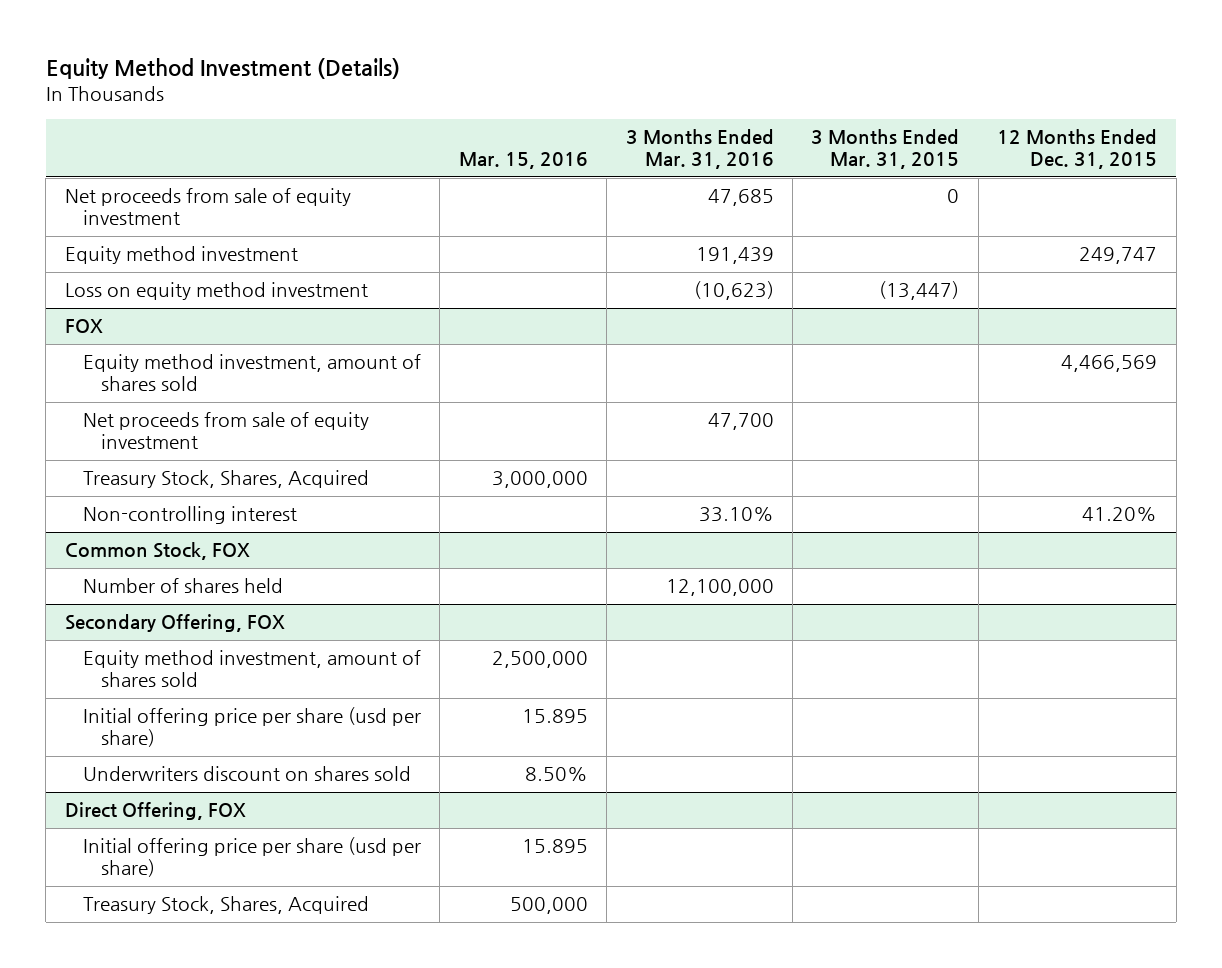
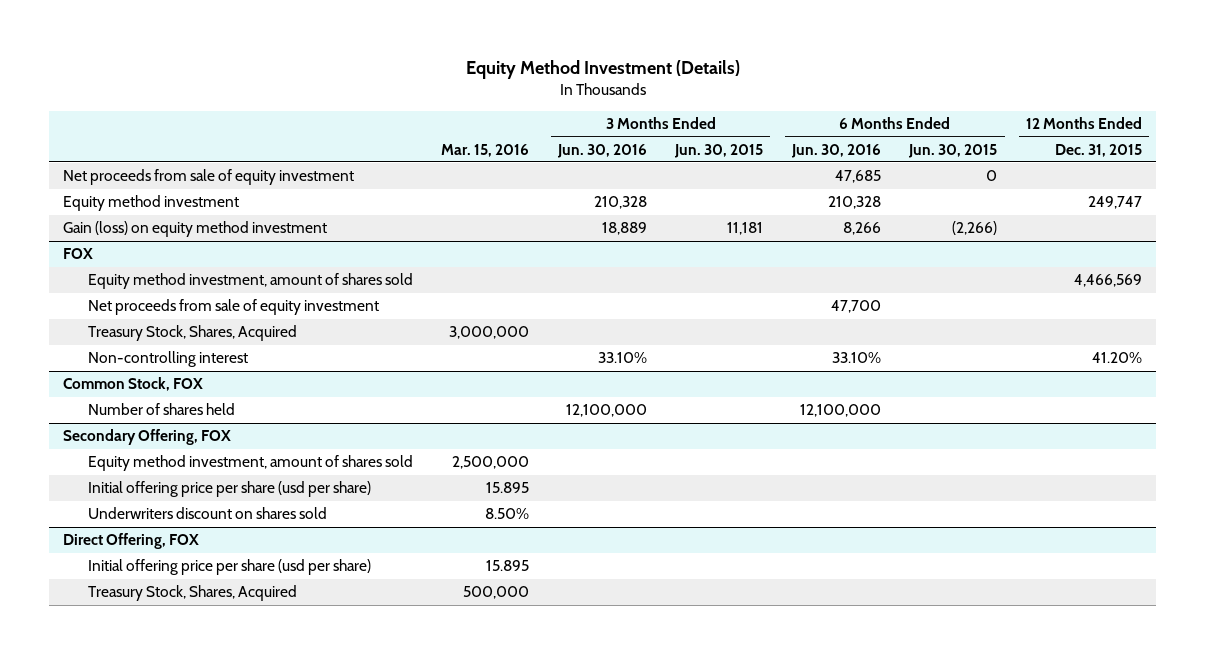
- | Mar. 15, 2016 | 3 Months Ended Mar. 31, 2016 | 3 Months Ended Mar. 31, 2015 | 12 Months Ended Dec. 31, 2015
+ | Mar. 15, 2016 | 3 Months Ended Jun. 30, 2016 | 3 Months Ended Jun. 30, 2015 | 6 Months Ended Jun. 30, 2016 | 6 Months Ended Jun. 30, 2015 | 12 Months Ended Dec. 31, 2015
- Loss on equity method investment | | (10,623) | (13,447) |
+ Gain (loss) on equity method investment | | 18,889 | 11,181 | 8,266 | (2,266) |

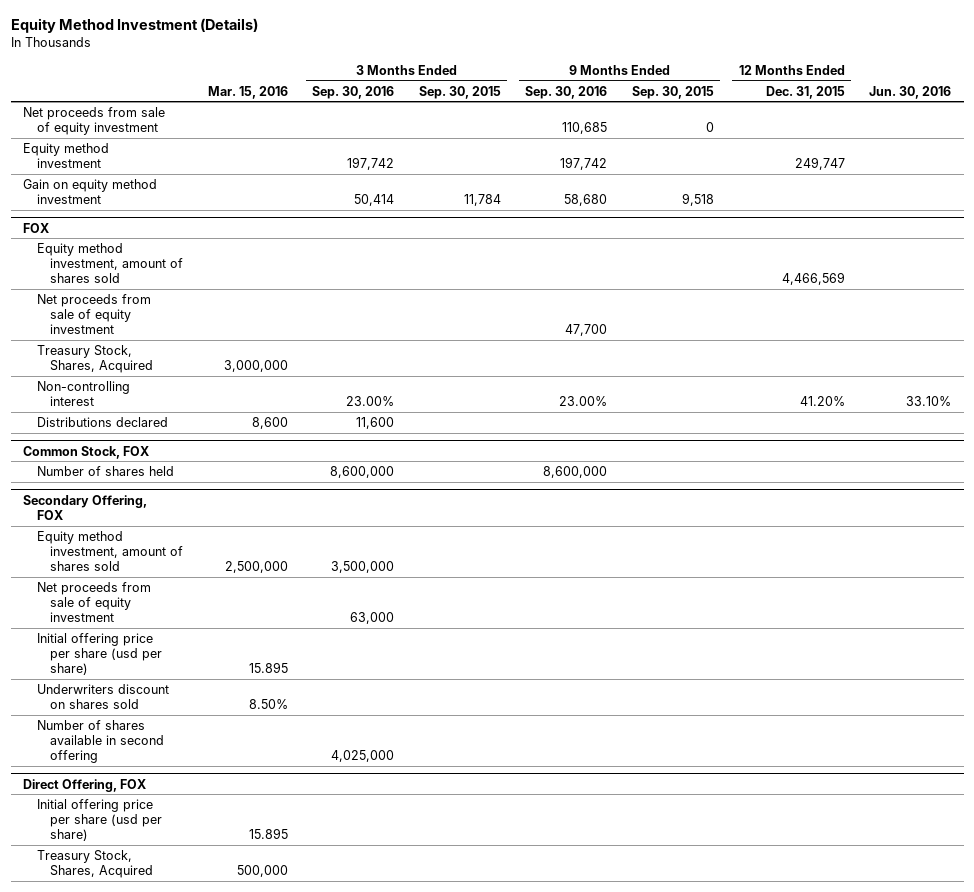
- | Mar. 15, 2016 | 3 Months Ended Jun. 30, 2016 | 3 Months Ended Jun. 30, 2015 | 6 Months Ended Jun. 30, 2016 | 6 Months Ended Jun. 30, 2015 | 12 Months Ended Dec. 31, 2015
+ | Mar. 15, 2016 | 3 Months Ended Sep. 30, 2016 | 3 Months Ended Sep. 30, 2015 | 9 Months Ended Sep. 30, 2016 | 9 Months Ended Sep. 30, 2015 | 12 Months Ended Dec. 31, 2015 | Jun. 30, 2016
- Gain (loss) on equity method investment | | 18,889 | 11,181 | 8,266 | (2,266) |
+ Gain on equity method investment | | 50,414 | 11,784 | 58,680 | 9,518 | |
@ FOX
+ Distributions declared | 8,600 | 11,600 | | | | |
@ Secondary Offering, FOX
+ Net proceeds from sale of equity investment | | 63,000 | | | | |
+ Number of shares available in second offering | | 4,025,000 | | | | |

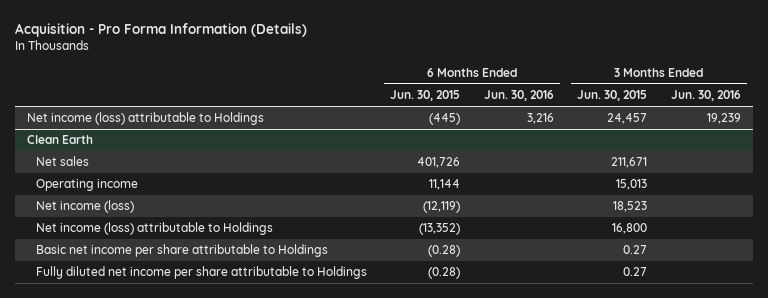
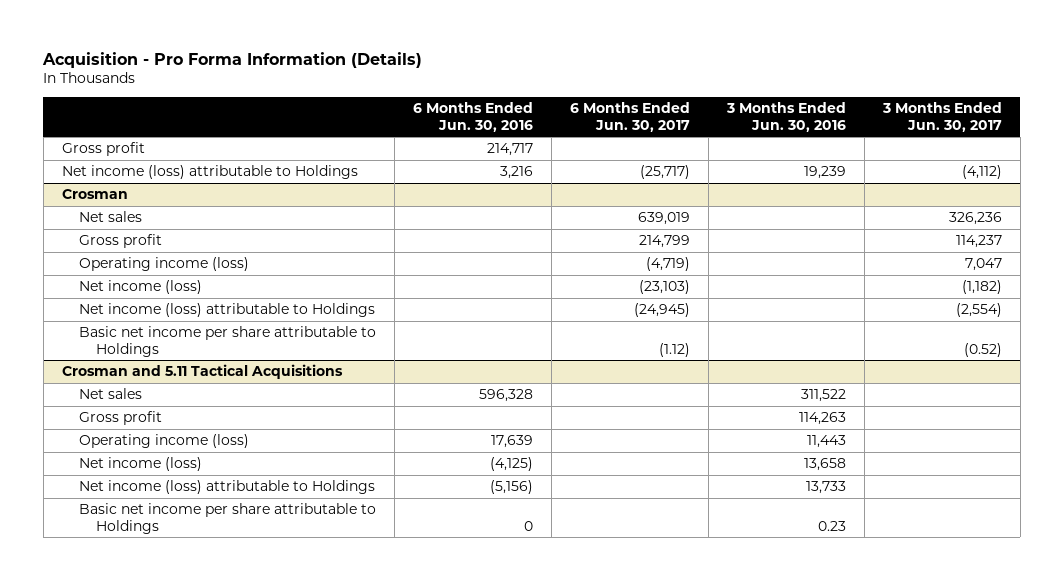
- | 6 Months Ended Jun. 30, 2015 | 6 Months Ended Jun. 30, 2016 | 3 Months Ended Jun. 30, 2015 | 3 Months Ended Jun. 30, 2016
+ | 6 Months Ended Jun. 30, 2016 | 6 Months Ended Jun. 30, 2017 | 3 Months Ended Jun. 30, 2016 | 3 Months Ended Jun. 30, 2017
+ Gross profit | 214,717 | | |
- Clean Earth
- Net sales | 401,726 | | 211,671 |
- Operating income | 11,144 | | 15,013 |
- Net income (loss) | (12,119) | | 18,523 |
- Net income (loss) attributable to Holdings | (13,352) | | 16,800 |
- Basic net income per share attributable to Holdings | (0.28) | | 0.27 |
- Fully diluted net income per share attributable to Holdings | (0.28) | | 0.27 |
+ Crosman
+ Net sales | | 639,019 | | 326,236
+ Gross profit | | 214,799 | | 114,237
+ Operating income (loss) | | (4,719) | | 7,047
+ Net income (loss) | | (23,103) | | (1,182)
+ Net income (loss) attributable to Holdings | | (24,945) | | (2,554)
+ Basic net income per share attributable to Holdings | | (1.12) | | (0.52)
+ Crosman and 5.11 Tactical Acquisitions
+ Net sales | 596,328 | | 311,522 |
+ Gross profit | | | 114,263 |
+ Operating income (loss) | 17,639 | | 11,443 |
+ Net income (loss) | (4,125) | | 13,658 |
+ Net income (loss) attributable to Holdings | (5,156) | | 13,733 |
+ Basic net income per share attributable to Holdings | 0 | | 0.23 |

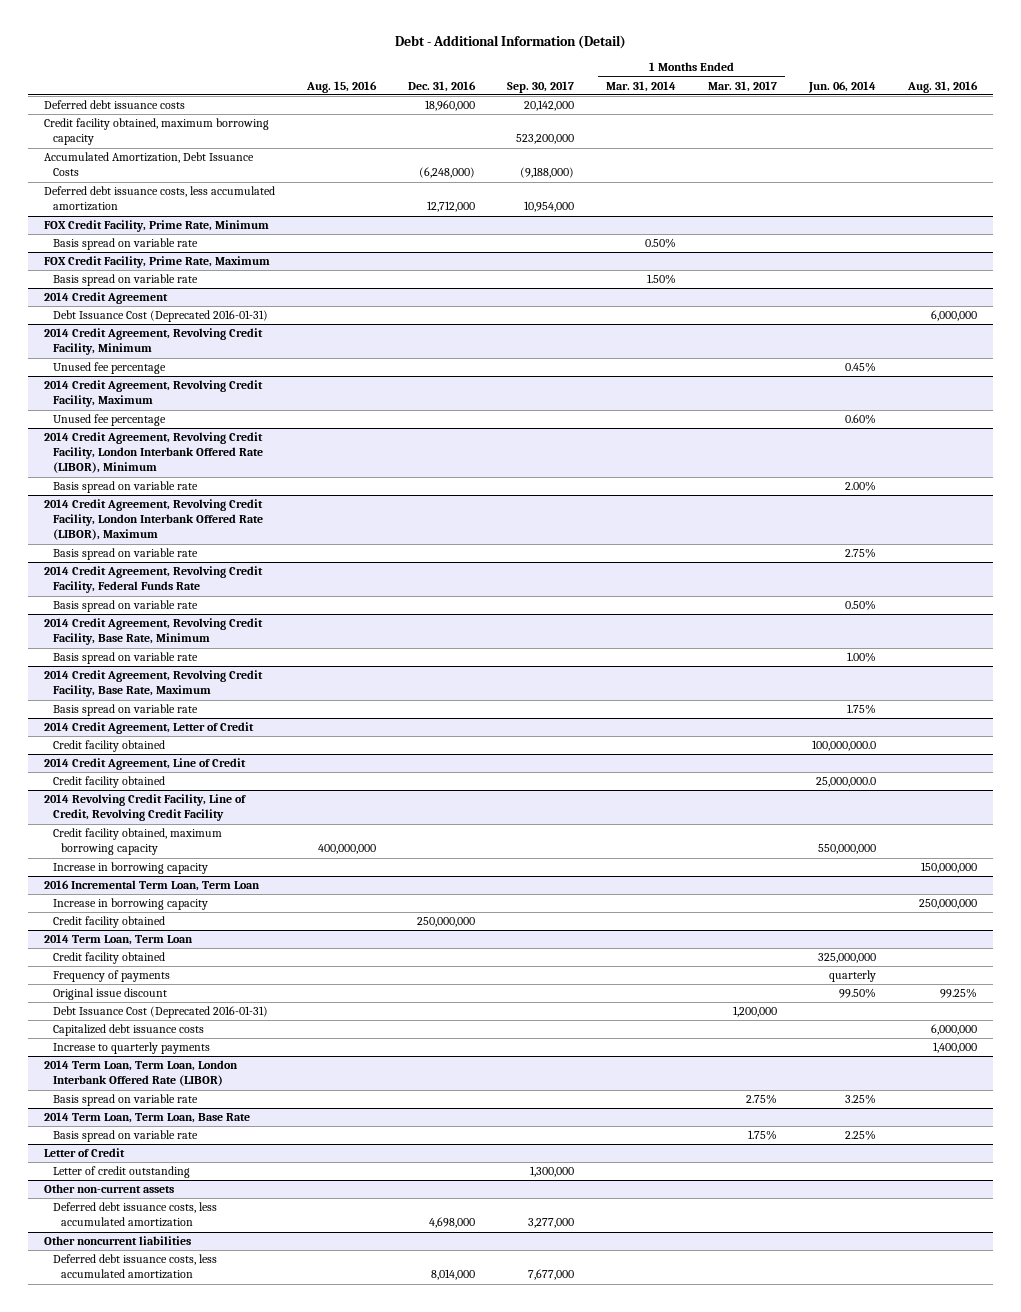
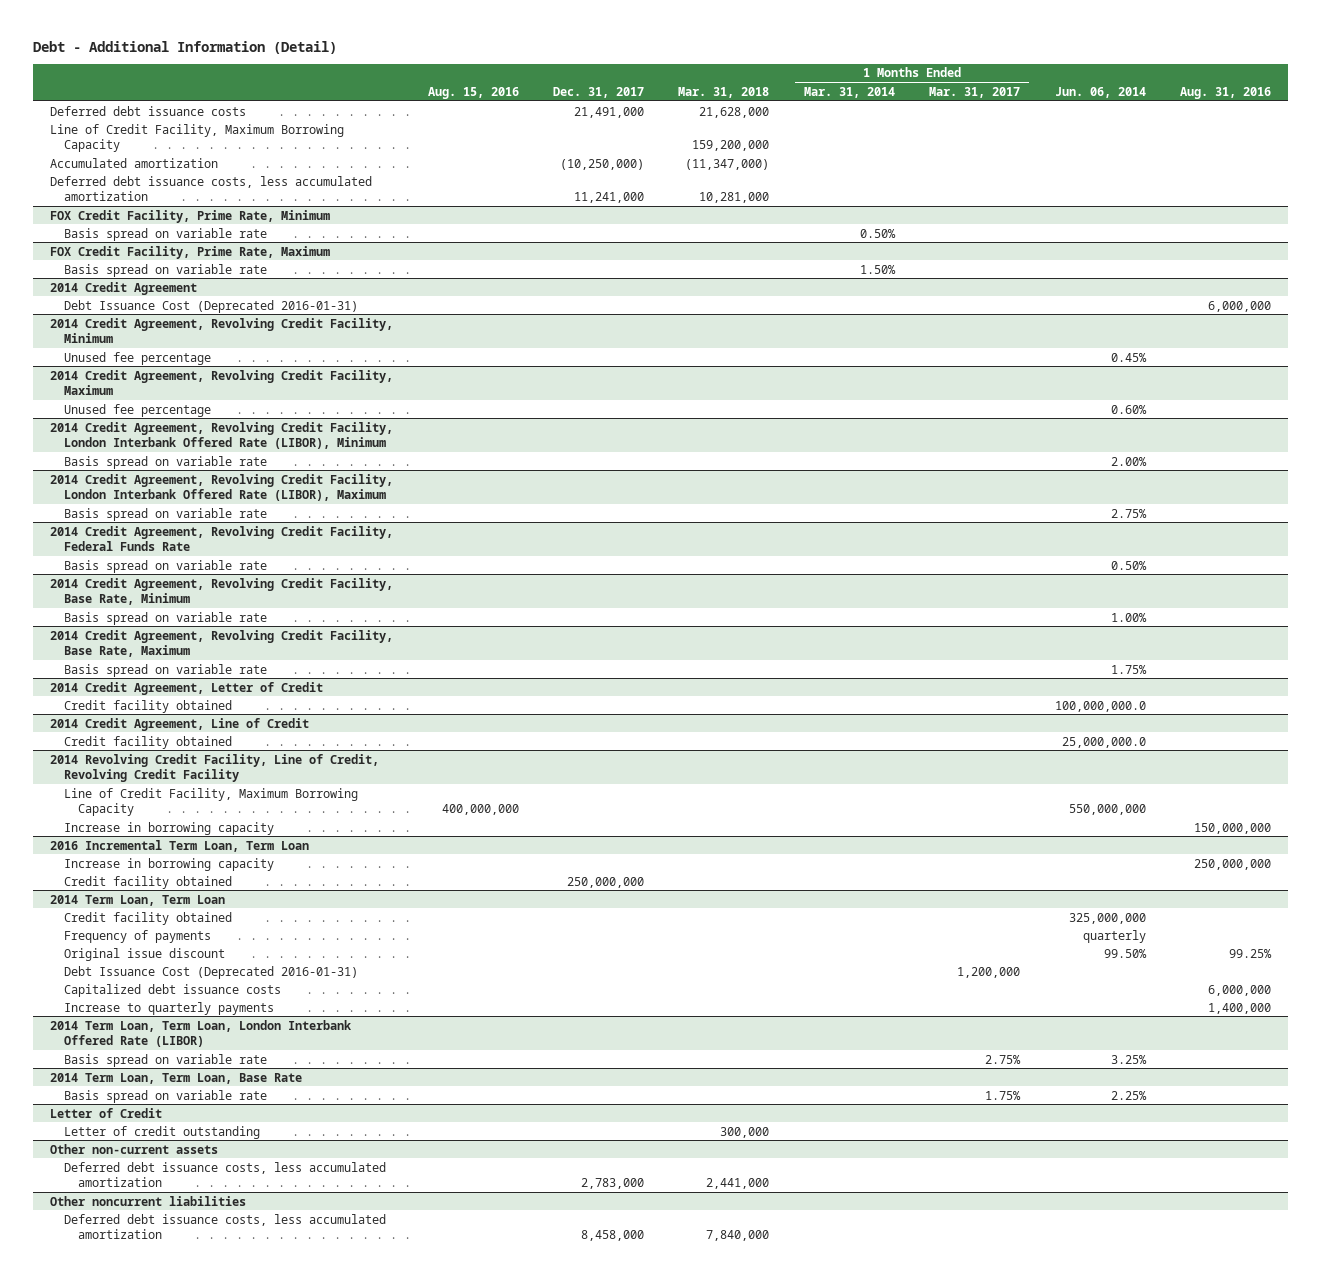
- | Aug. 15, 2016 | Dec. 31, 2016 | Sep. 30, 2017 | 1 Months Ended Mar. 31, 2014 | 1 Months Ended Mar. 31, 2017 | Jun. 06, 2014 | Aug. 31, 2016
+ | Aug. 15, 2016 | Dec. 31, 2017 | Mar. 31, 2018 | 1 Months Ended Mar. 31, 2014 | 1 Months Ended Mar. 31, 2017 | Jun. 06, 2014 | Aug. 31, 2016
- Credit facility obtained, maximum borrowing capacity | | | 523,200,000 | | | |
- Accumulated Amortization, Debt Issuance Costs | | (6,248,000) | (9,188,000) | | | |
+ Line of Credit Facility, Maximum Borrowing Capacity | | | 159,200,000 | | | |
+ Accumulated amortization | | (10,250,000) | (11,347,000) | | | |
@ 2014 Revolving Credit Facility, Line of Credit, Revolving Credit Facility
- Credit facility obtained, maximum borrowing capacity | 400,000,000 | | | | | 550,000,000 |
+ Line of Credit Facility, Maximum Borrowing Capacity | 400,000,000 | | | | | 550,000,000 |

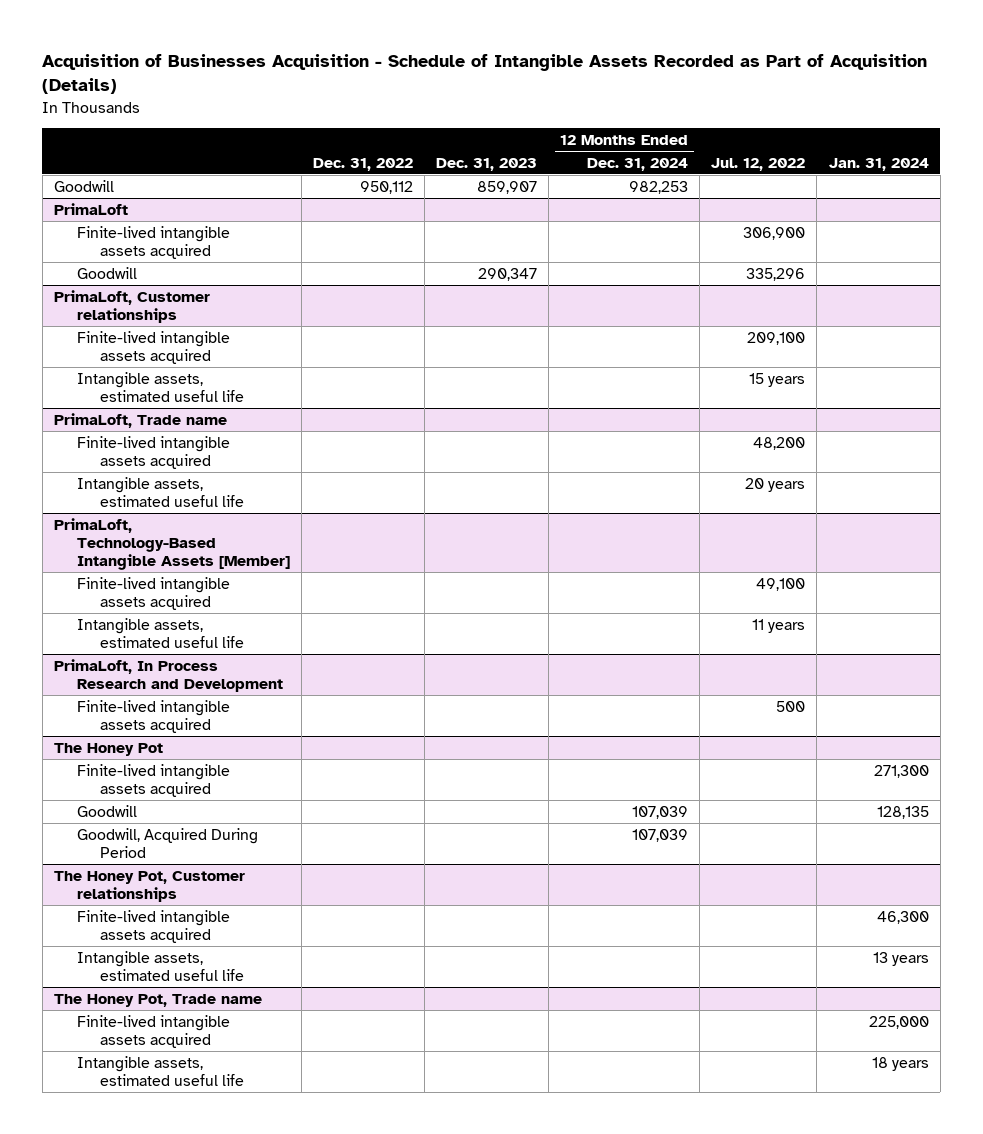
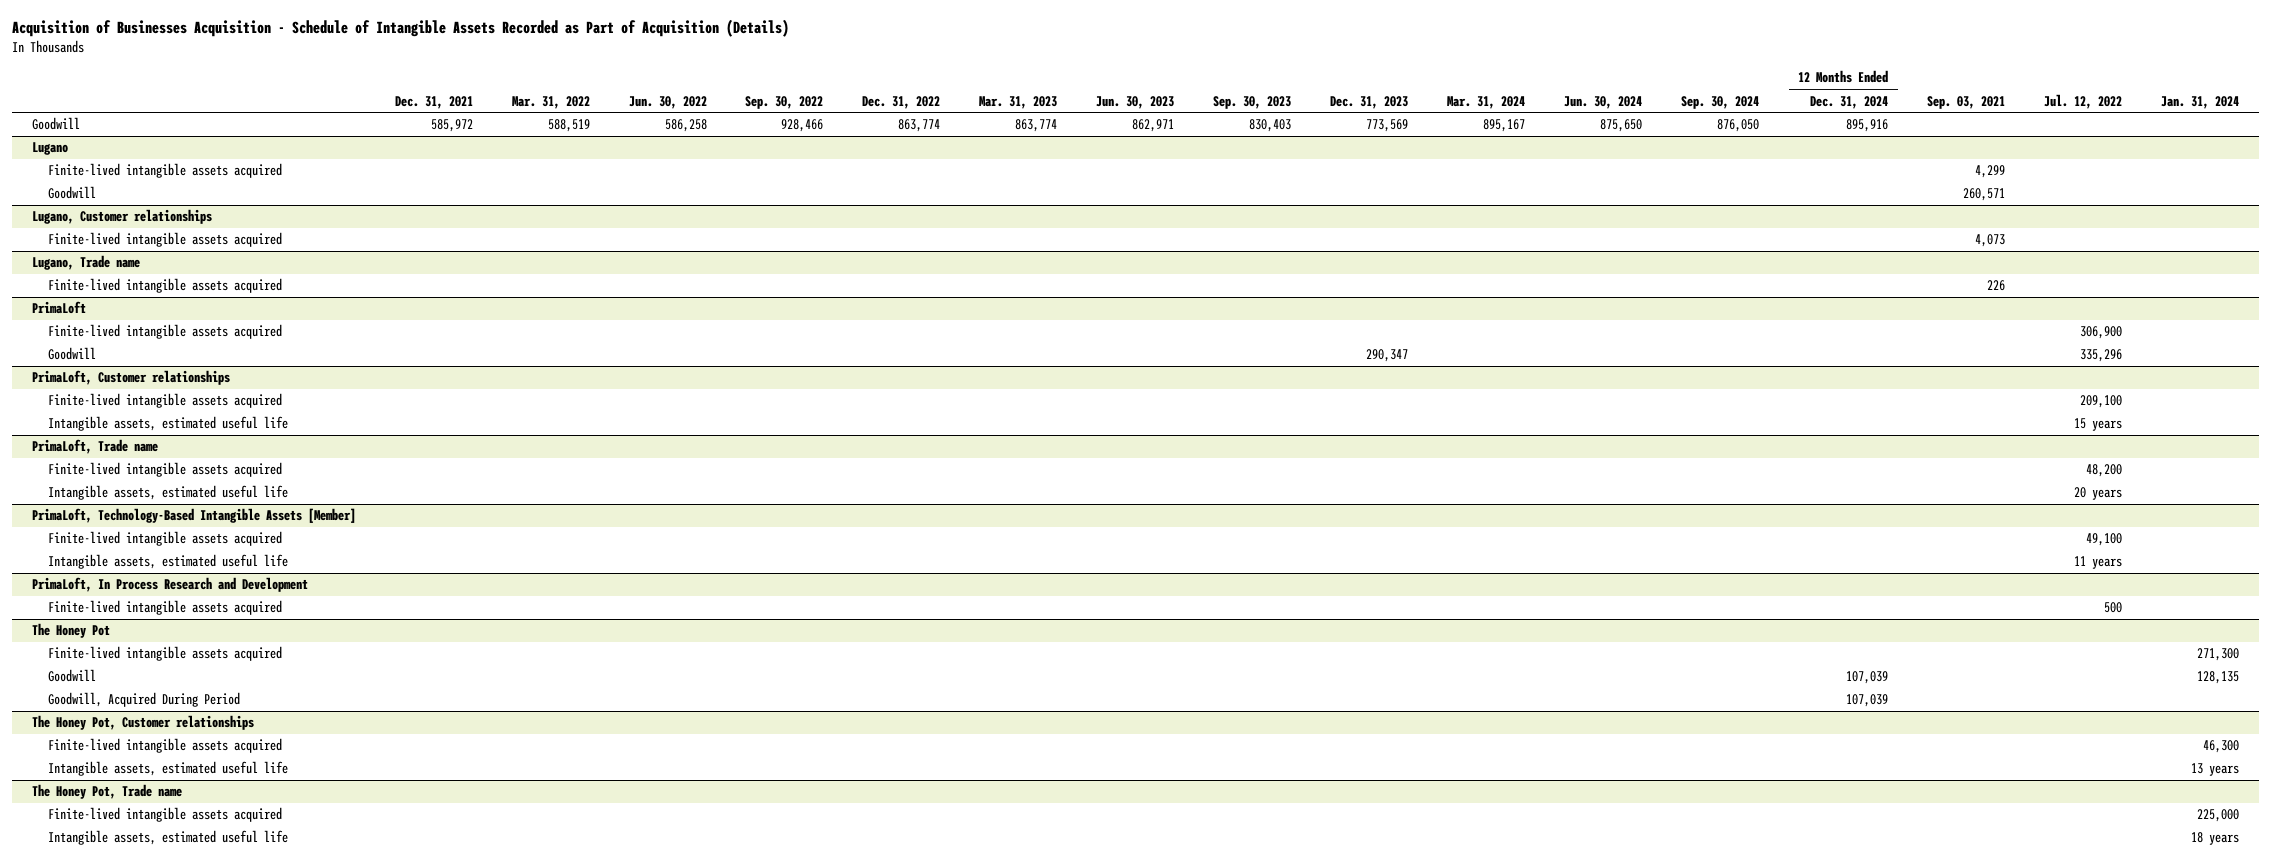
- | Dec. 31, 2022 | Dec. 31, 2023 | 12 Months Ended Dec. 31, 2024 | Jul. 12, 2022 | Jan. 31, 2024
+ | Dec. 31, 2021 | Mar. 31, 2022 | Jun. 30, 2022 | Sep. 30, 2022 | Dec. 31, 2022 | Mar. 31, 2023 | Jun. 30, 2023 | Sep. 30, 2023 | Dec. 31, 2023 | Mar. 31, 2024 | Jun. 30, 2024 | Sep. 30, 2024 | 12 Months Ended Dec. 31, 2024 | Sep. 03, 2021 | Jul. 12, 2022 | Jan. 31, 2024
- Goodwill | 950,112 | 859,907 | 982,253 | |
+ Goodwill | 585,972 | 588,519 | 586,258 | 928,466 | 863,774 | 863,774 | 862,971 | 830,403 | 773,569 | 895,167 | 875,650 | 876,050 | 895,916 | | |
+ Lugano
+ Finite-lived intangible assets acquired | | | | | | | | | | | | | | 4,299 | |
+ Goodwill | | | | | | | | | | | | | | 260,571 | |
+ Lugano, Customer relationships
+ Finite-lived intangible assets acquired | | | | | | | | | | | | | | 4,073 | |
+ Lugano, Trade name
+ Finite-lived intangible assets acquired | | | | | | | | | | | | | | 226 | |

